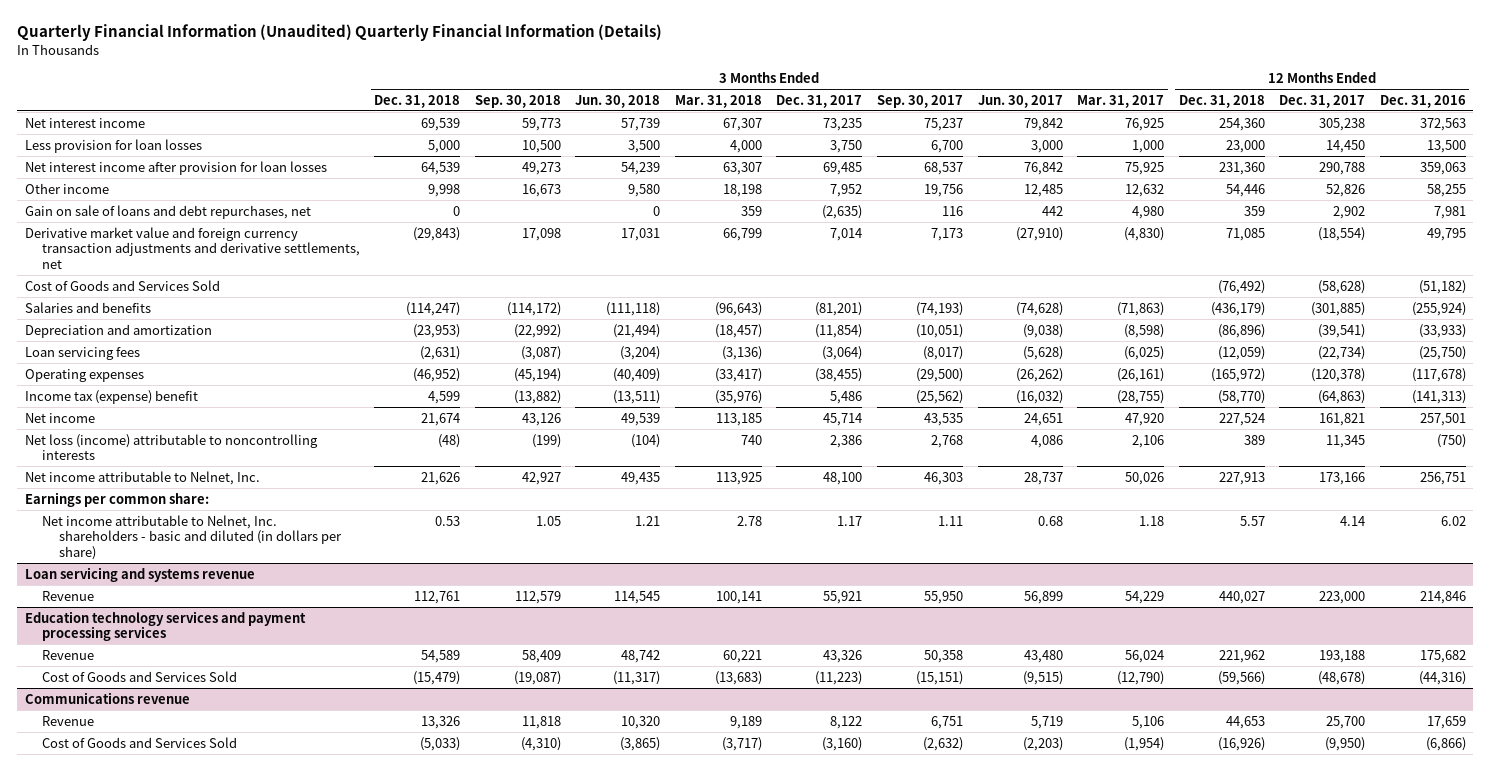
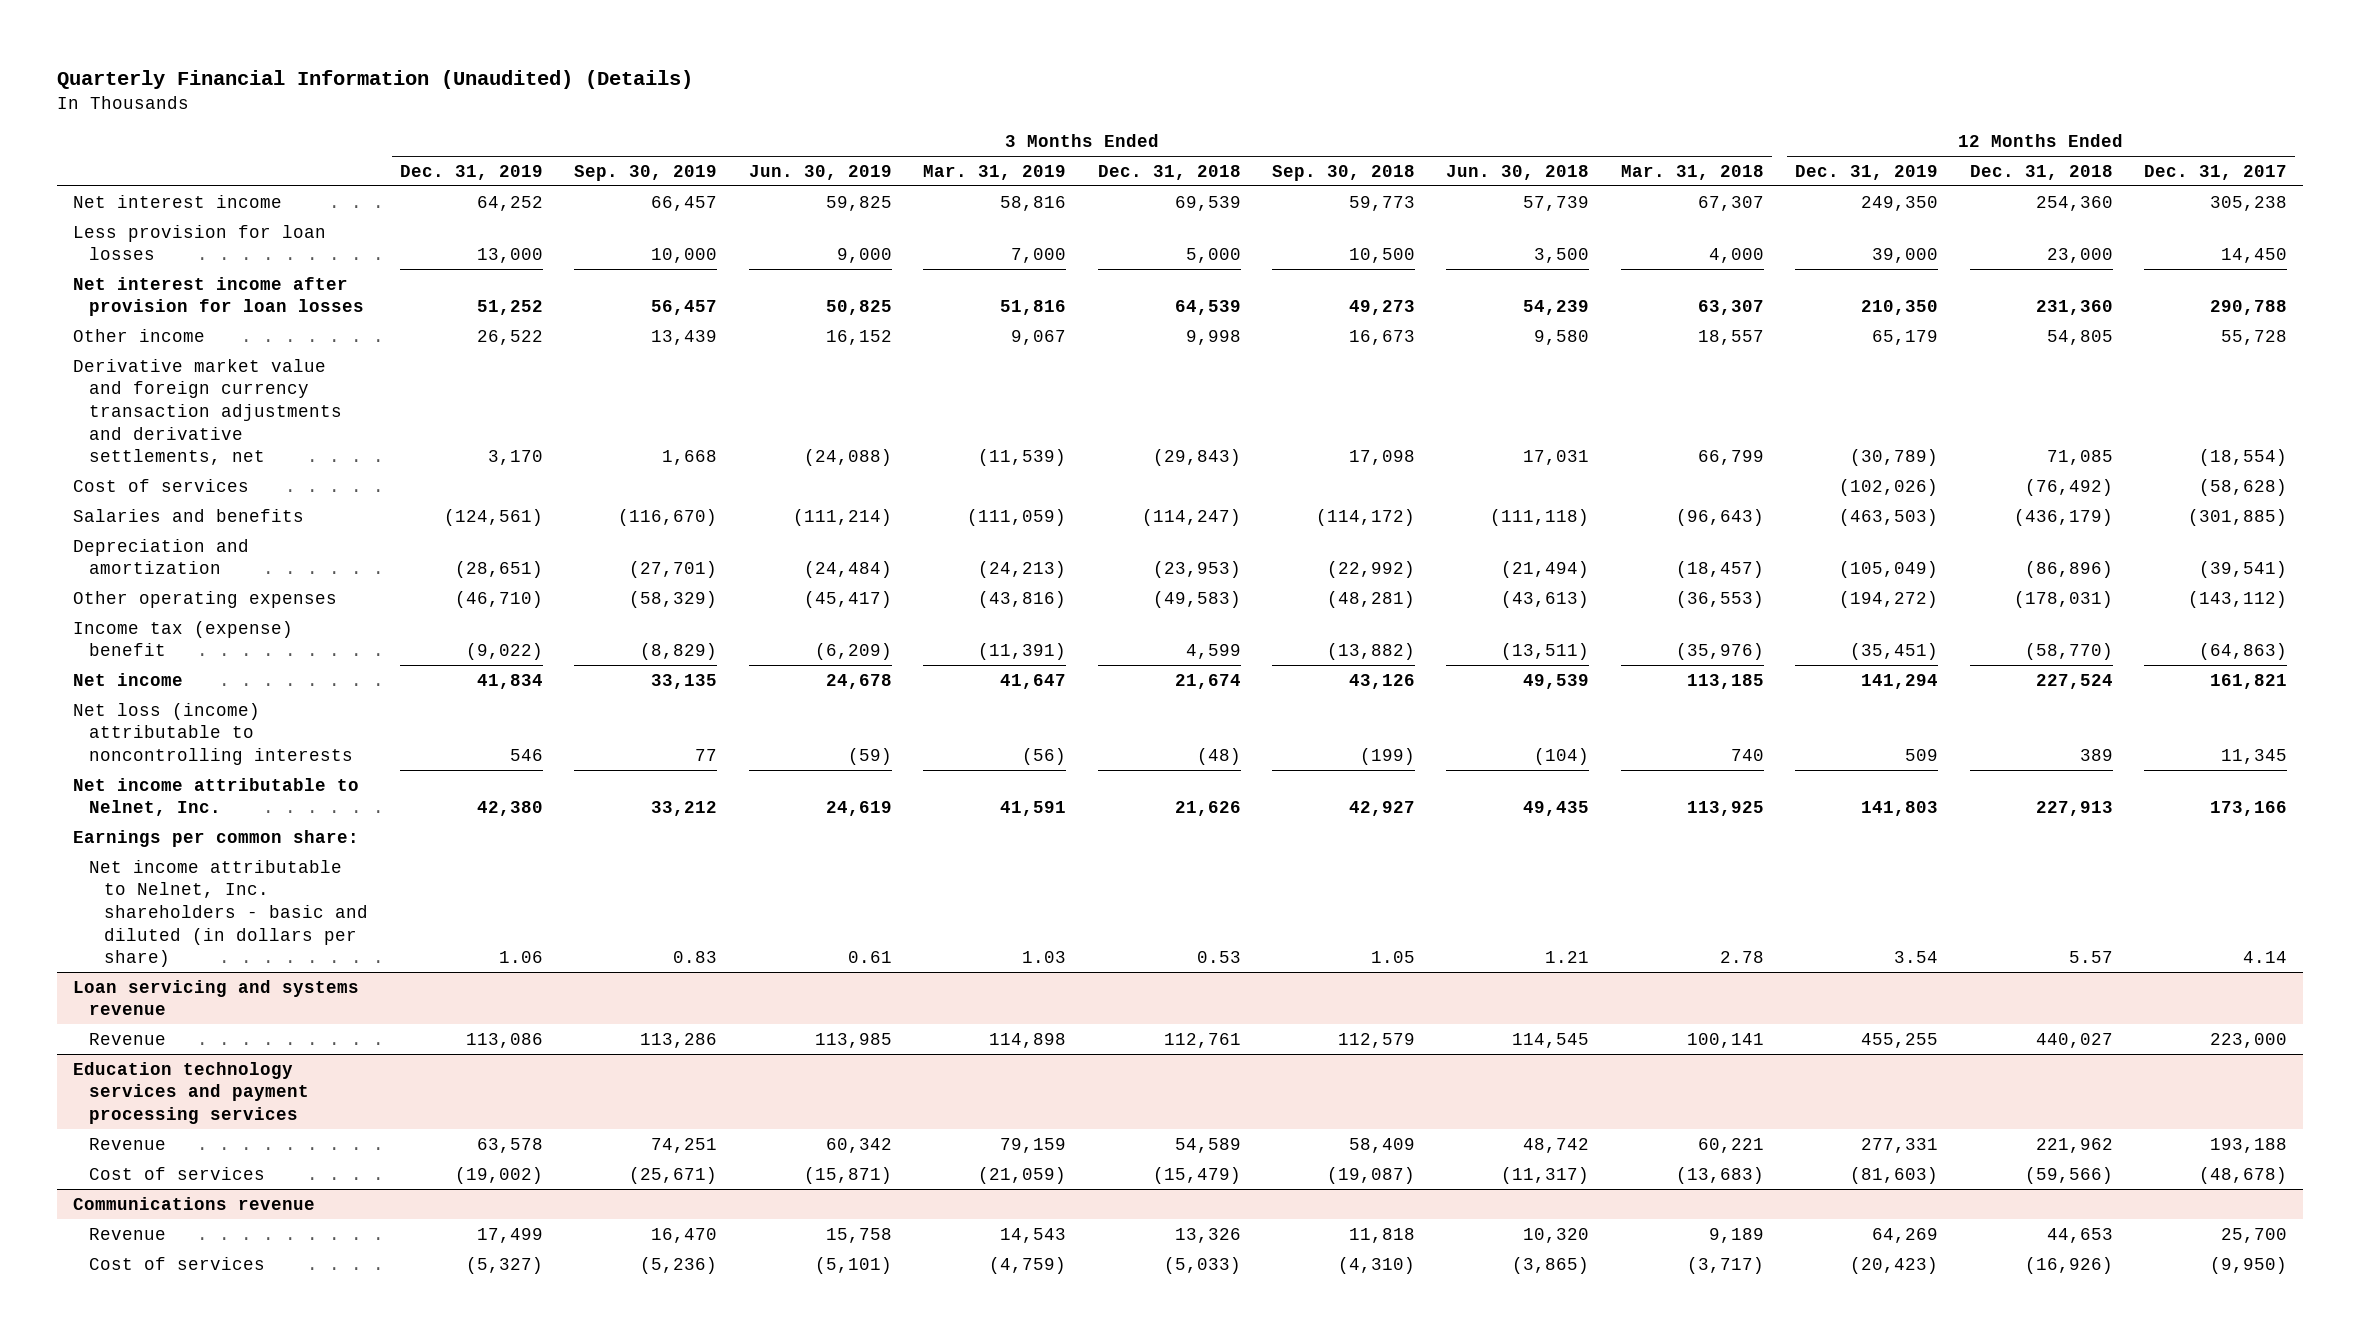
- Quarterly Financial Information (Unaudited) Quarterly Financial Information (Details)
+ Quarterly Financial Information (Unaudited) (Details)
- | 3 Months Ended Dec. 31, 2018 | 3 Months Ended Sep. 30, 2018 | 3 Months Ended Jun. 30, 2018 | 3 Months Ended Mar. 31, 2018 | 3 Months Ended Dec. 31, 2017 | 3 Months Ended Sep. 30, 2017 | 3 Months Ended Jun. 30, 2017 | 3 Months Ended Mar. 31, 2017 | 12 Months Ended Dec. 31, 2018 | 12 Months Ended Dec. 31, 2017 | 12 Months Ended Dec. 31, 2016
+ | 3 Months Ended Dec. 31, 2019 | 3 Months Ended Sep. 30, 2019 | 3 Months Ended Jun. 30, 2019 | 3 Months Ended Mar. 31, 2019 | 3 Months Ended Dec. 31, 2018 | 3 Months Ended Sep. 30, 2018 | 3 Months Ended Jun. 30, 2018 | 3 Months Ended Mar. 31, 2018 | 12 Months Ended Dec. 31, 2019 | 12 Months Ended Dec. 31, 2018 | 12 Months Ended Dec. 31, 2017
- Other income | 9,998 | 16,673 | 9,580 | 18,198 | 7,952 | 19,756 | 12,485 | 12,632 | 54,446 | 52,826 | 58,255
- Gain on sale of loans and debt repurchases, net | 0 | | 0 | 359 | (2,635) | 116 | 442 | 4,980 | 359 | 2,902 | 7,981
+ Other income | 26,522 | 13,439 | 16,152 | 9,067 | 9,998 | 16,673 | 9,580 | 18,557 | 65,179 | 54,805 | 55,728
- Cost of Goods and Services Sold | | | | | | | | | (76,492) | (58,628) | (51,182)
+ Cost of services | | | | | | | | | (102,026) | (76,492) | (58,628)
- Loan servicing fees | (2,631) | (3,087) | (3,204) | (3,136) | (3,064) | (8,017) | (5,628) | (6,025) | (12,059) | (22,734) | (25,750)
- Operating expenses | (46,952) | (45,194) | (40,409) | (33,417) | (38,455) | (29,500) | (26,262) | (26,161) | (165,972) | (120,378) | (117,678)
+ Other operating expenses | (46,710) | (58,329) | (45,417) | (43,816) | (49,583) | (48,281) | (43,613) | (36,553) | (194,272) | (178,031) | (143,112)
@ Education technology services and payment processing services
- Cost of Goods and Services Sold | (15,479) | (19,087) | (11,317) | (13,683) | (11,223) | (15,151) | (9,515) | (12,790) | (59,566) | (48,678) | (44,316)
+ Cost of services | (19,002) | (25,671) | (15,871) | (21,059) | (15,479) | (19,087) | (11,317) | (13,683) | (81,603) | (59,566) | (48,678)
@ Communications revenue
- Cost of Goods and Services Sold | (5,033) | (4,310) | (3,865) | (3,717) | (3,160) | (2,632) | (2,203) | (1,954) | (16,926) | (9,950) | (6,866)
+ Cost of services | (5,327) | (5,236) | (5,101) | (4,759) | (5,033) | (4,310) | (3,865) | (3,717) | (20,423) | (16,926) | (9,950)

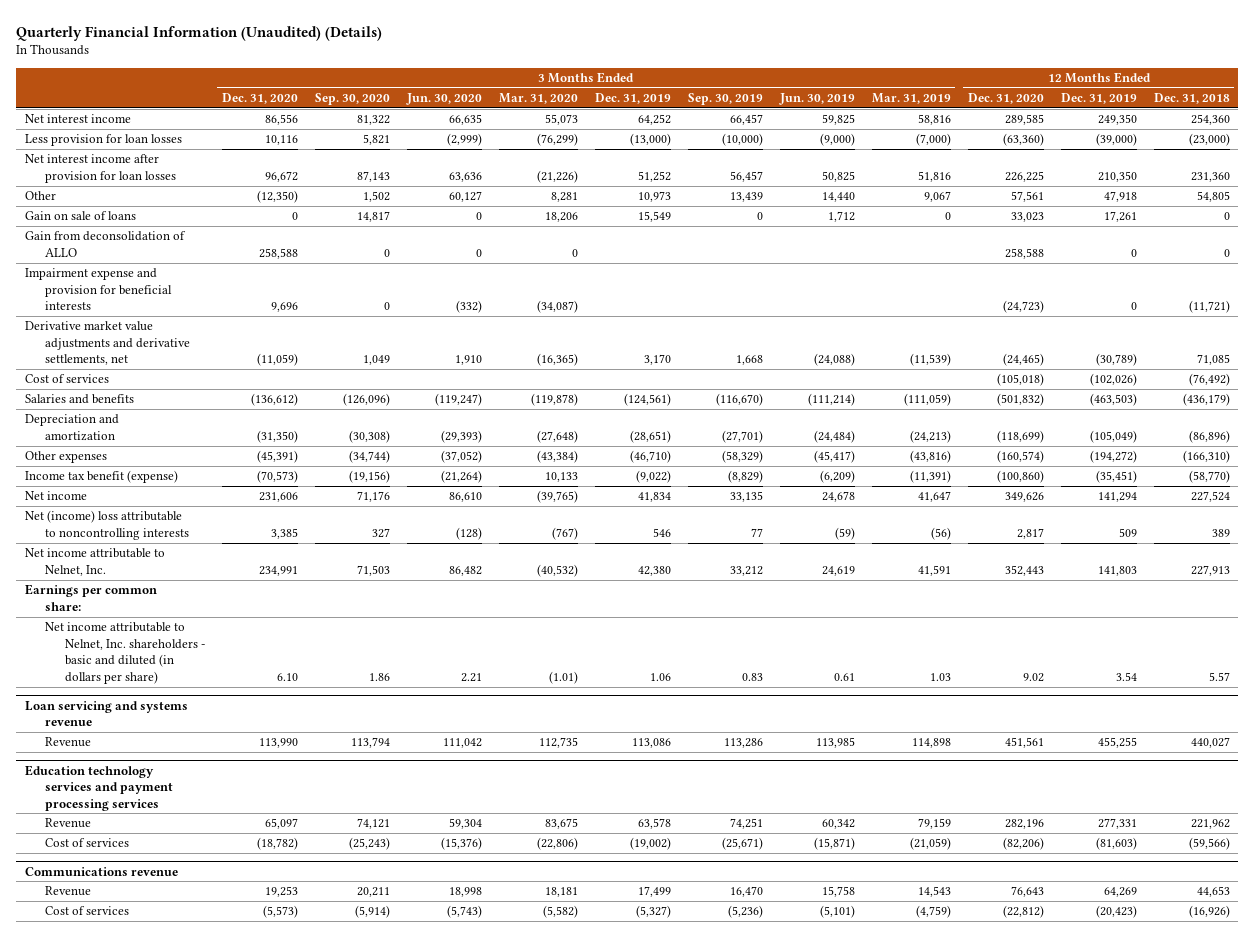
- | 3 Months Ended Dec. 31, 2019 | 3 Months Ended Sep. 30, 2019 | 3 Months Ended Jun. 30, 2019 | 3 Months Ended Mar. 31, 2019 | 3 Months Ended Dec. 31, 2018 | 3 Months Ended Sep. 30, 2018 | 3 Months Ended Jun. 30, 2018 | 3 Months Ended Mar. 31, 2018 | 12 Months Ended Dec. 31, 2019 | 12 Months Ended Dec. 31, 2018 | 12 Months Ended Dec. 31, 2017
+ | 3 Months Ended Dec. 31, 2020 | 3 Months Ended Sep. 30, 2020 | 3 Months Ended Jun. 30, 2020 | 3 Months Ended Mar. 31, 2020 | 3 Months Ended Dec. 31, 2019 | 3 Months Ended Sep. 30, 2019 | 3 Months Ended Jun. 30, 2019 | 3 Months Ended Mar. 31, 2019 | 12 Months Ended Dec. 31, 2020 | 12 Months Ended Dec. 31, 2019 | 12 Months Ended Dec. 31, 2018
- Less provision for loan losses | 13,000 | 10,000 | 9,000 | 7,000 | 5,000 | 10,500 | 3,500 | 4,000 | 39,000 | 23,000 | 14,450
+ Less provision for loan losses | 10,116 | 5,821 | (2,999) | (76,299) | (13,000) | (10,000) | (9,000) | (7,000) | (63,360) | (39,000) | (23,000)
- Other income | 26,522 | 13,439 | 16,152 | 9,067 | 9,998 | 16,673 | 9,580 | 18,557 | 65,179 | 54,805 | 55,728
- Derivative market value and foreign currency transaction adjustments and derivative settlements, net | 3,170 | 1,668 | (24,088) | (11,539) | (29,843) | 17,098 | 17,031 | 66,799 | (30,789) | 71,085 | (18,554)
+ Other | (12,350) | 1,502 | 60,127 | 8,281 | 10,973 | 13,439 | 14,440 | 9,067 | 57,561 | 47,918 | 54,805
+ Gain on sale of loans | 0 | 14,817 | 0 | 18,206 | 15,549 | 0 | 1,712 | 0 | 33,023 | 17,261 | 0
+ Gain from deconsolidation of ALLO | 258,588 | 0 | 0 | 0 | | | | | 258,588 | 0 | 0
+ Impairment expense and provision for beneficial interests | 9,696 | 0 | (332) | (34,087) | | | | | (24,723) | 0 | (11,721)
+ Derivative market value adjustments and derivative settlements, net | (11,059) | 1,049 | 1,910 | (16,365) | 3,170 | 1,668 | (24,088) | (11,539) | (24,465) | (30,789) | 71,085
- Other operating expenses | (46,710) | (58,329) | (45,417) | (43,816) | (49,583) | (48,281) | (43,613) | (36,553) | (194,272) | (178,031) | (143,112)
- Income tax (expense) benefit | (9,022) | (8,829) | (6,209) | (11,391) | 4,599 | (13,882) | (13,511) | (35,976) | (35,451) | (58,770) | (64,863)
+ Other expenses | (45,391) | (34,744) | (37,052) | (43,384) | (46,710) | (58,329) | (45,417) | (43,816) | (160,574) | (194,272) | (166,310)
+ Income tax benefit (expense) | (70,573) | (19,156) | (21,264) | 10,133 | (9,022) | (8,829) | (6,209) | (11,391) | (100,860) | (35,451) | (58,770)
- Net loss (income) attributable to noncontrolling interests | 546 | 77 | (59) | (56) | (48) | (199) | (104) | 740 | 509 | 389 | 11,345
+ Net (income) loss attributable to noncontrolling interests | 3,385 | 327 | (128) | (767) | 546 | 77 | (59) | (56) | 2,817 | 509 | 389

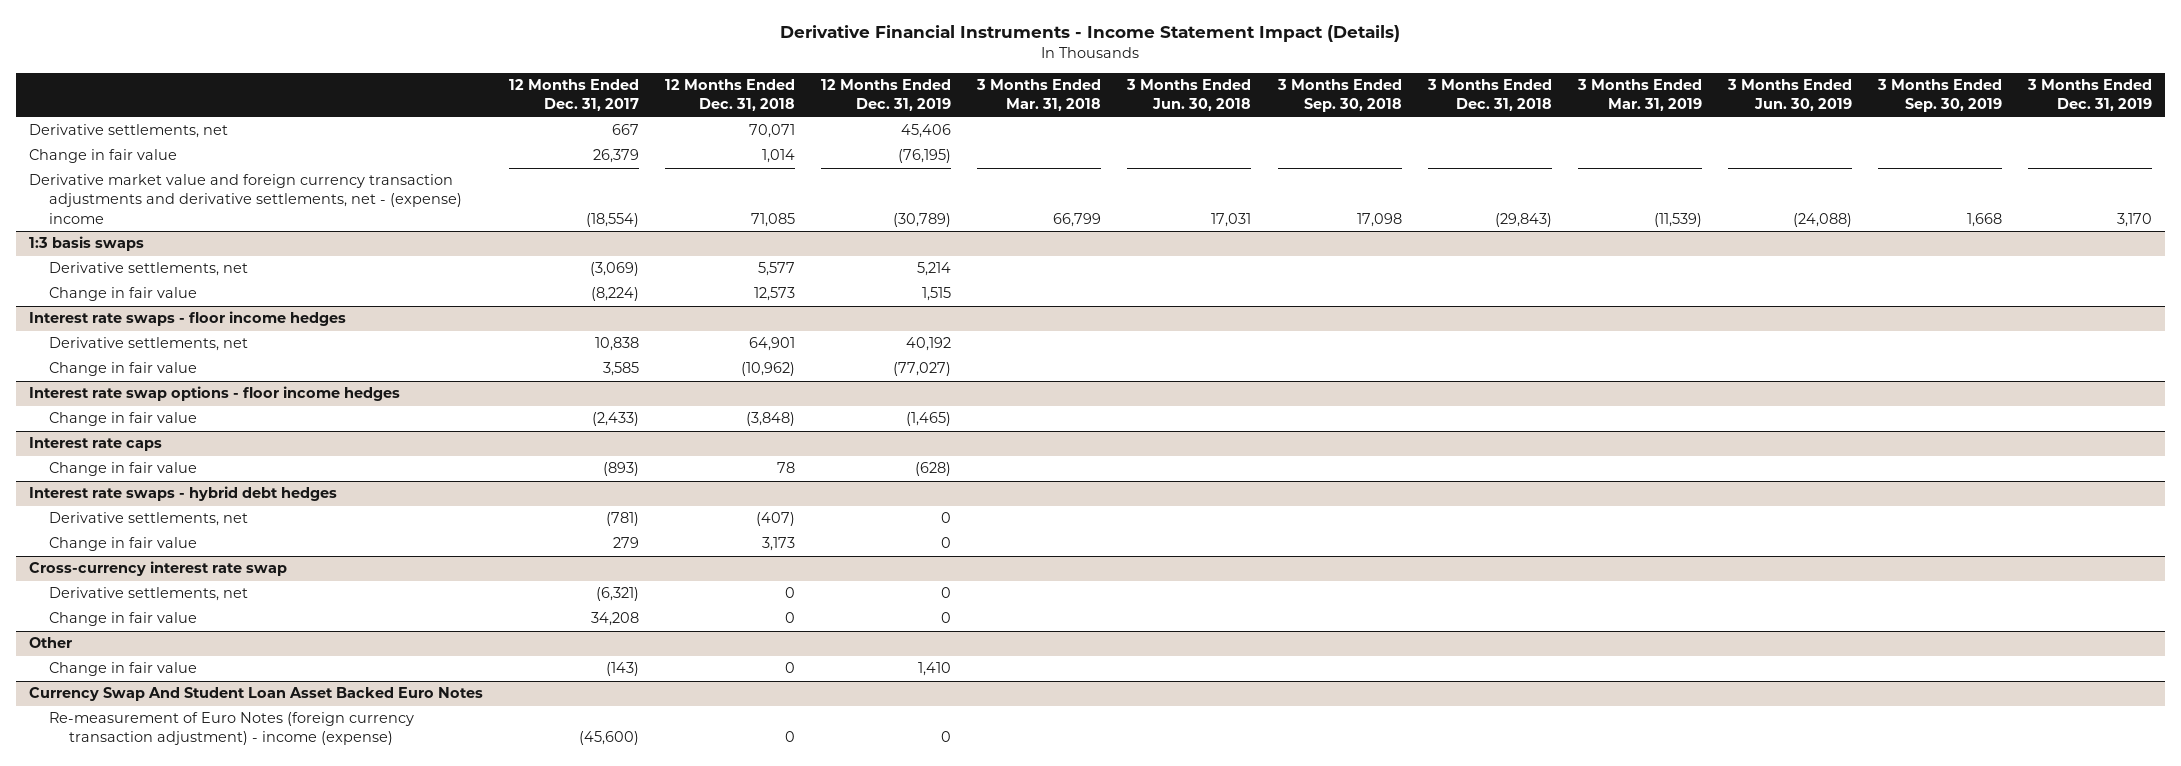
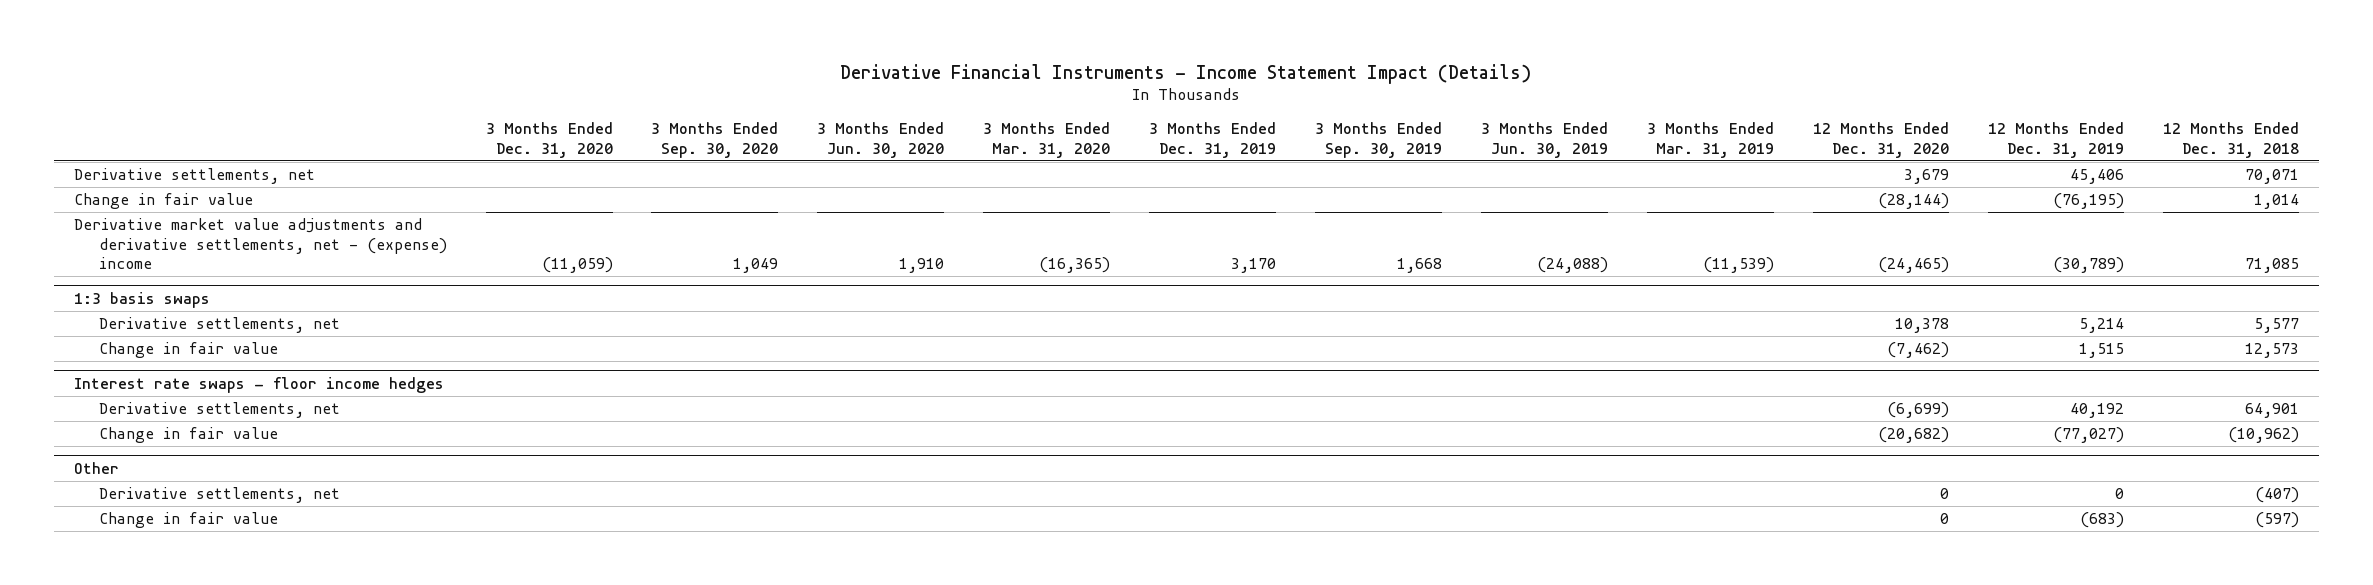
- | 12 Months Ended Dec. 31, 2017 | 12 Months Ended Dec. 31, 2018 | 12 Months Ended Dec. 31, 2019 | 3 Months Ended Mar. 31, 2018 | 3 Months Ended Jun. 30, 2018 | 3 Months Ended Sep. 30, 2018 | 3 Months Ended Dec. 31, 2018 | 3 Months Ended Mar. 31, 2019 | 3 Months Ended Jun. 30, 2019 | 3 Months Ended Sep. 30, 2019 | 3 Months Ended Dec. 31, 2019
+ | 3 Months Ended Dec. 31, 2020 | 3 Months Ended Sep. 30, 2020 | 3 Months Ended Jun. 30, 2020 | 3 Months Ended Mar. 31, 2020 | 3 Months Ended Dec. 31, 2019 | 3 Months Ended Sep. 30, 2019 | 3 Months Ended Jun. 30, 2019 | 3 Months Ended Mar. 31, 2019 | 12 Months Ended Dec. 31, 2020 | 12 Months Ended Dec. 31, 2019 | 12 Months Ended Dec. 31, 2018
- Derivative market value and foreign currency transaction adjustments and derivative settlements, net - (expense) income | (18,554) | 71,085 | (30,789) | 66,799 | 17,031 | 17,098 | (29,843) | (11,539) | (24,088) | 1,668 | 3,170
+ Derivative market value adjustments and derivative settlements, net - (expense) income | (11,059) | 1,049 | 1,910 | (16,365) | 3,170 | 1,668 | (24,088) | (11,539) | (24,465) | (30,789) | 71,085
- Interest rate swap options - floor income hedges
- Change in fair value | (2,433) | (3,848) | (1,465) | | | | | | | |
- Interest rate caps
- Change in fair value | (893) | 78 | (628) | | | | | | | |
- Interest rate swaps - hybrid debt hedges
- Derivative settlements, net | (781) | (407) | 0 | | | | | | | |
- Change in fair value | 279 | 3,173 | 0 | | | | | | | |
- Cross-currency interest rate swap
- Derivative settlements, net | (6,321) | 0 | 0 | | | | | | | |
- Change in fair value | 34,208 | 0 | 0 | | | | | | | |
@ Other
- Change in fair value | (143) | 0 | 1,410 | | | | | | | |
- Currency Swap And Student Loan Asset Backed Euro Notes
- Re-measurement of Euro Notes (foreign currency transaction adjustment) - income (expense) | (45,600) | 0 | 0 | | | | | | | |
@ Other
+ Derivative settlements, net | | | | | | | | | 0 | 0 | (407)
+ Change in fair value | | | | | | | | | 0 | (683) | (597)

